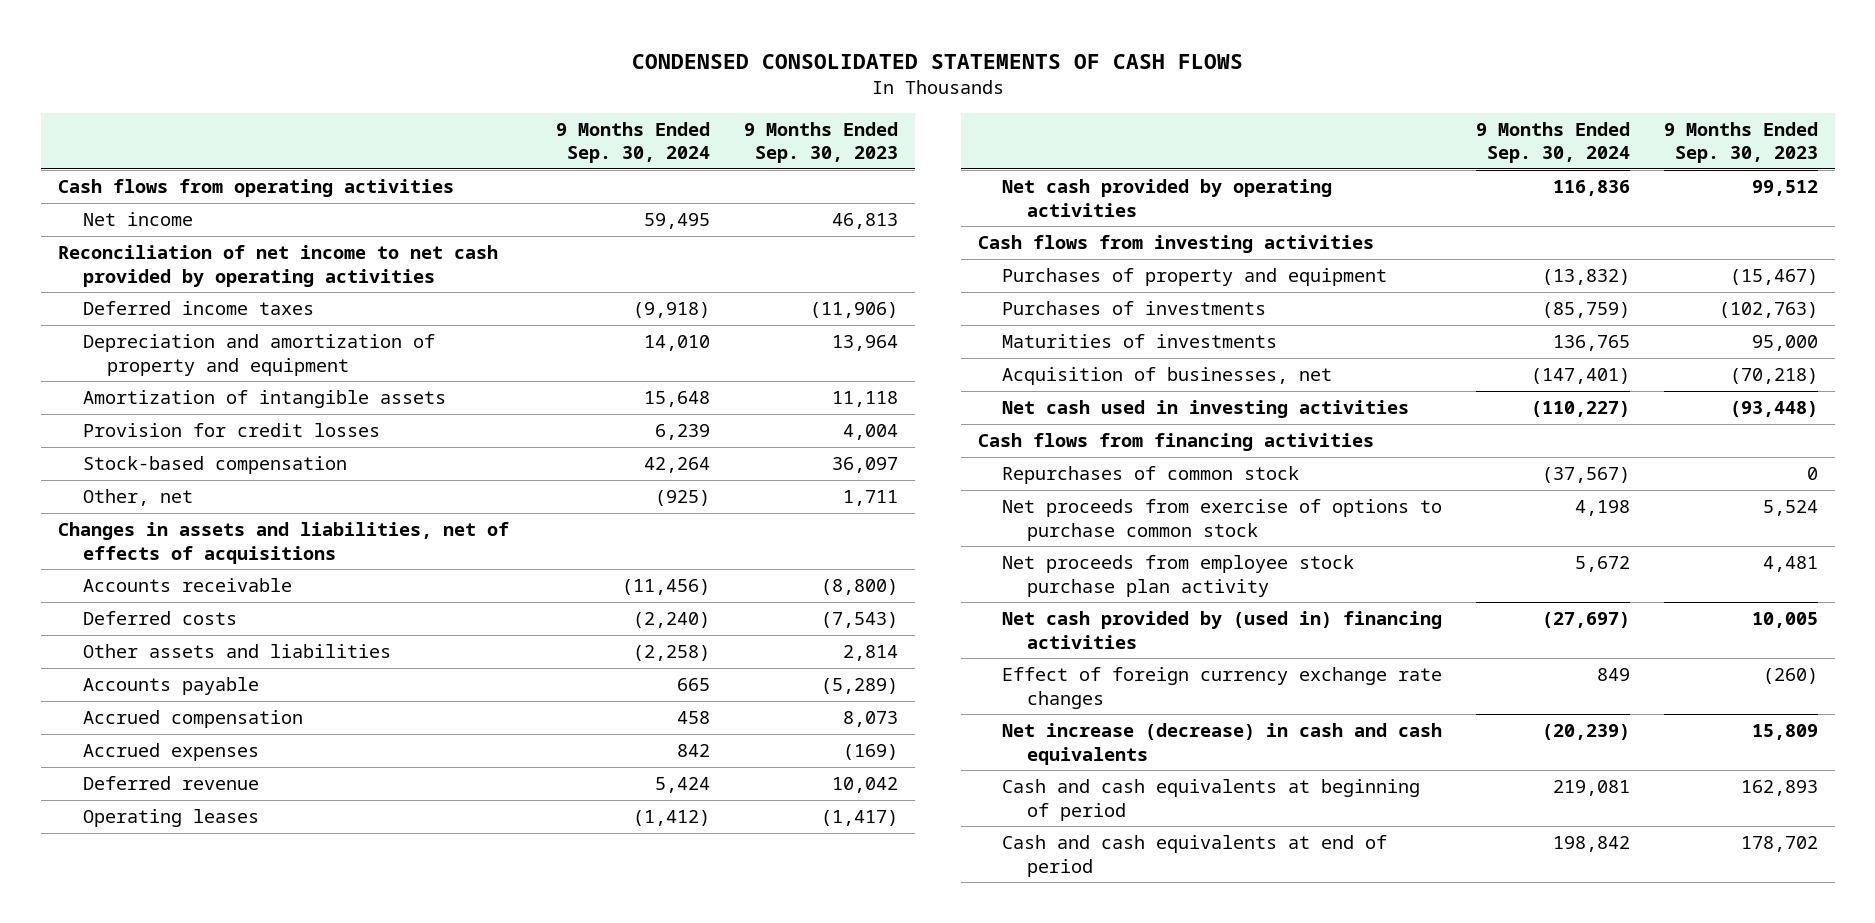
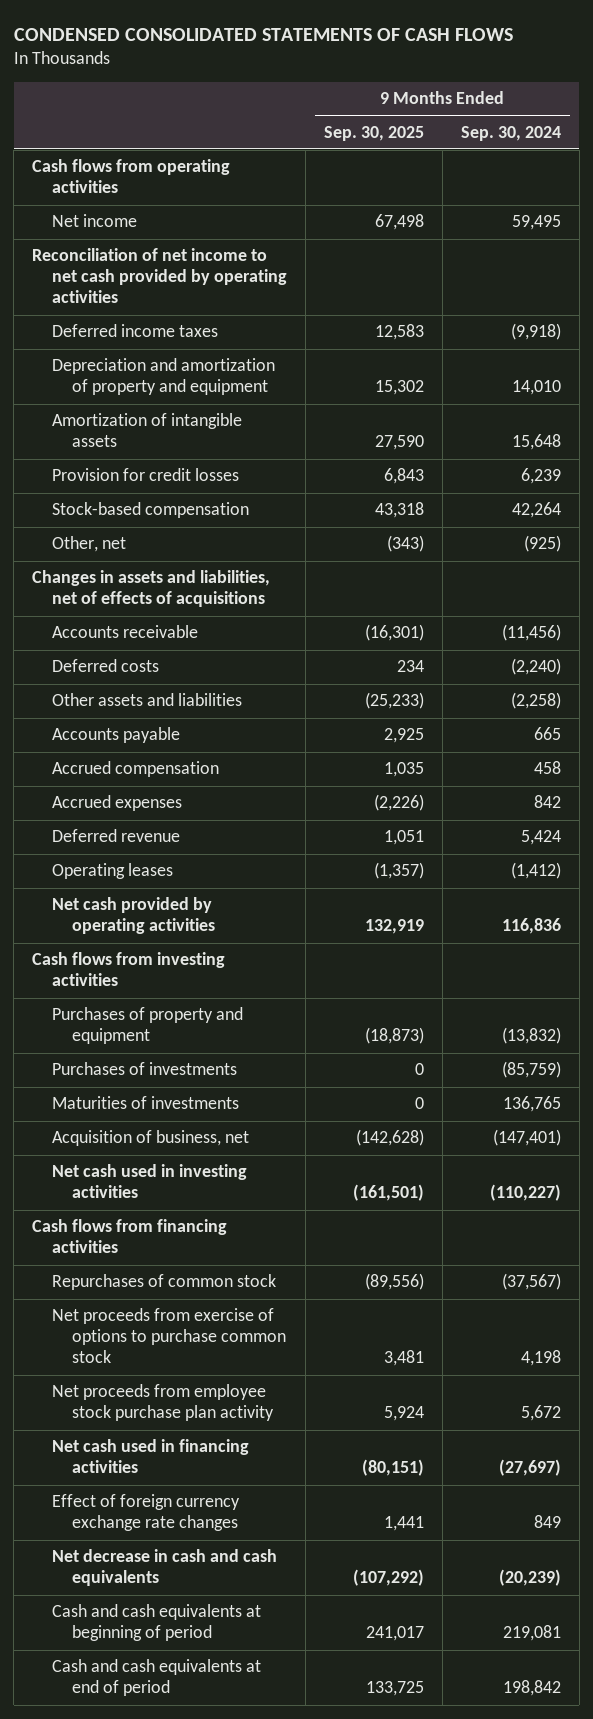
- | 9 Months Ended Sep. 30, 2024 | 9 Months Ended Sep. 30, 2023
+ | 9 Months Ended Sep. 30, 2025 | 9 Months Ended Sep. 30, 2024
- Acquisition of businesses, net | (147,401) | (70,218)
+ Acquisition of business, net | (142,628) | (147,401)
- Net cash provided by (used in) financing activities | (27,697) | 10,005
+ Net cash used in financing activities | (80,151) | (27,697)
- Net increase (decrease) in cash and cash equivalents | (20,239) | 15,809
+ Net decrease in cash and cash equivalents | (107,292) | (20,239)

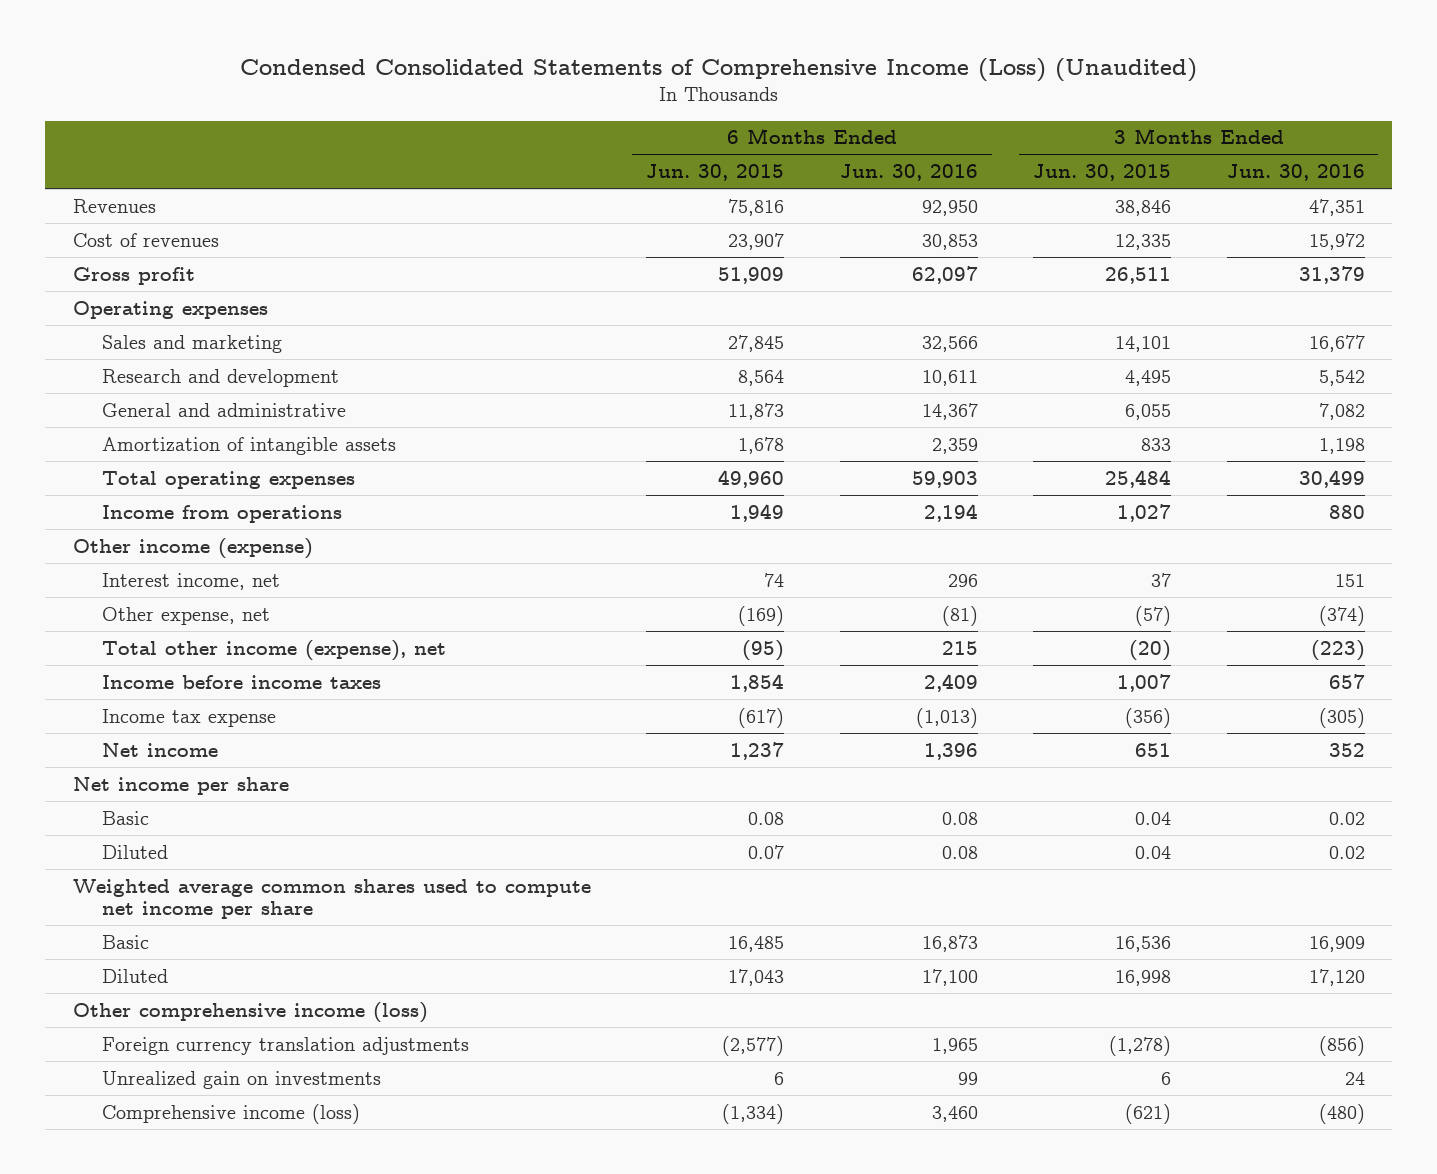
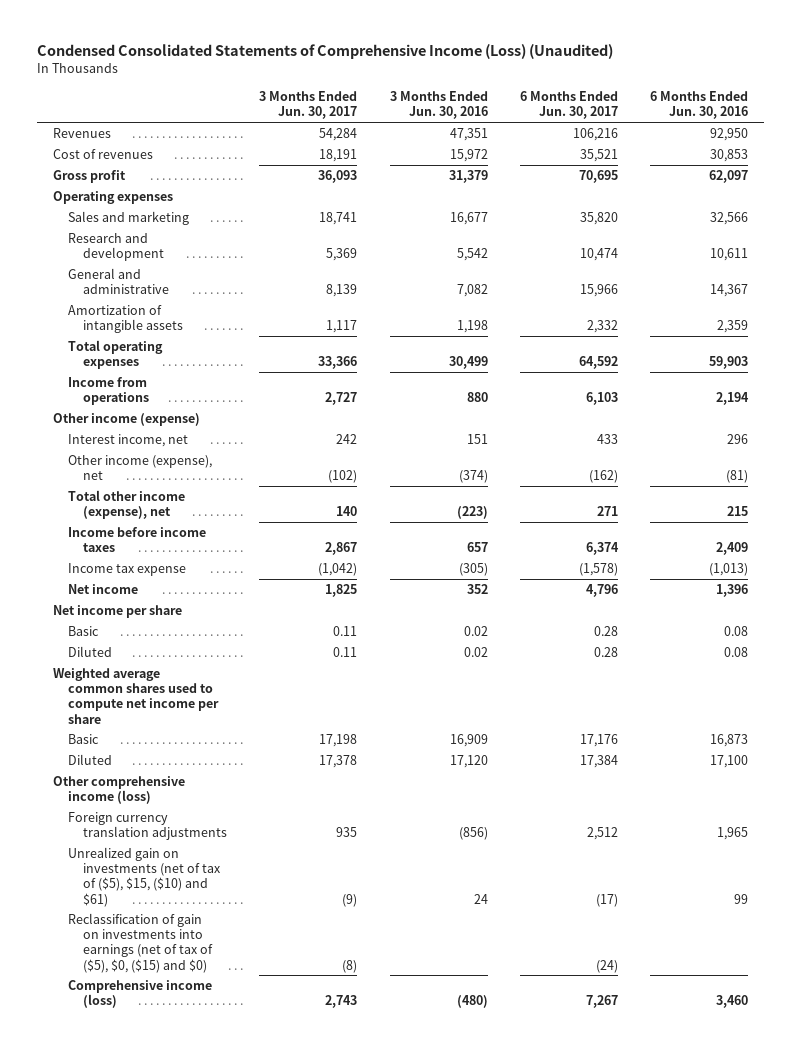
- | 6 Months Ended Jun. 30, 2015 | 6 Months Ended Jun. 30, 2016 | 3 Months Ended Jun. 30, 2015 | 3 Months Ended Jun. 30, 2016
+ | 3 Months Ended Jun. 30, 2017 | 3 Months Ended Jun. 30, 2016 | 6 Months Ended Jun. 30, 2017 | 6 Months Ended Jun. 30, 2016
- Other expense, net | (169) | (81) | (57) | (374)
+ Other income (expense), net | (102) | (374) | (162) | (81)
- Unrealized gain on investments | 6 | 99 | 6 | 24
+ Unrealized gain on investments (net of tax of ($5), $15, ($10) and $61) | (9) | 24 | (17) | 99
+ Reclassification of gain on investments into earnings (net of tax of ($5), $0, ($15) and $0) | (8) | | (24) |

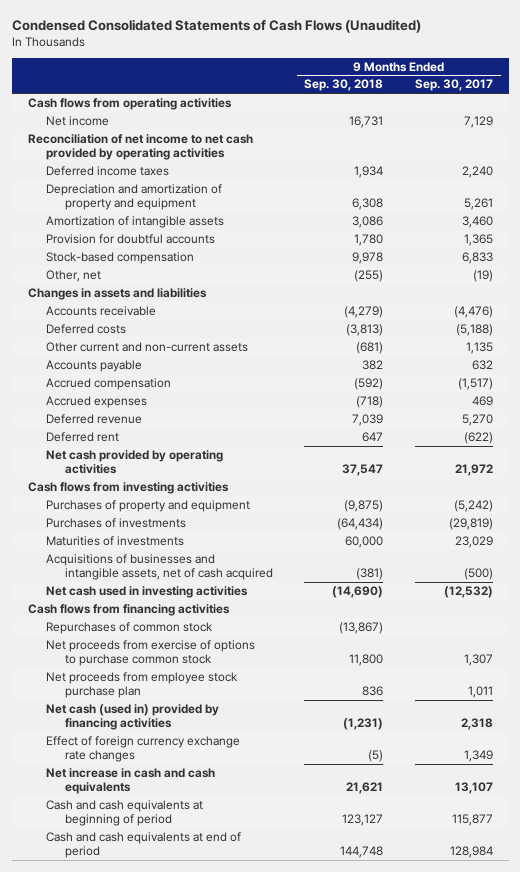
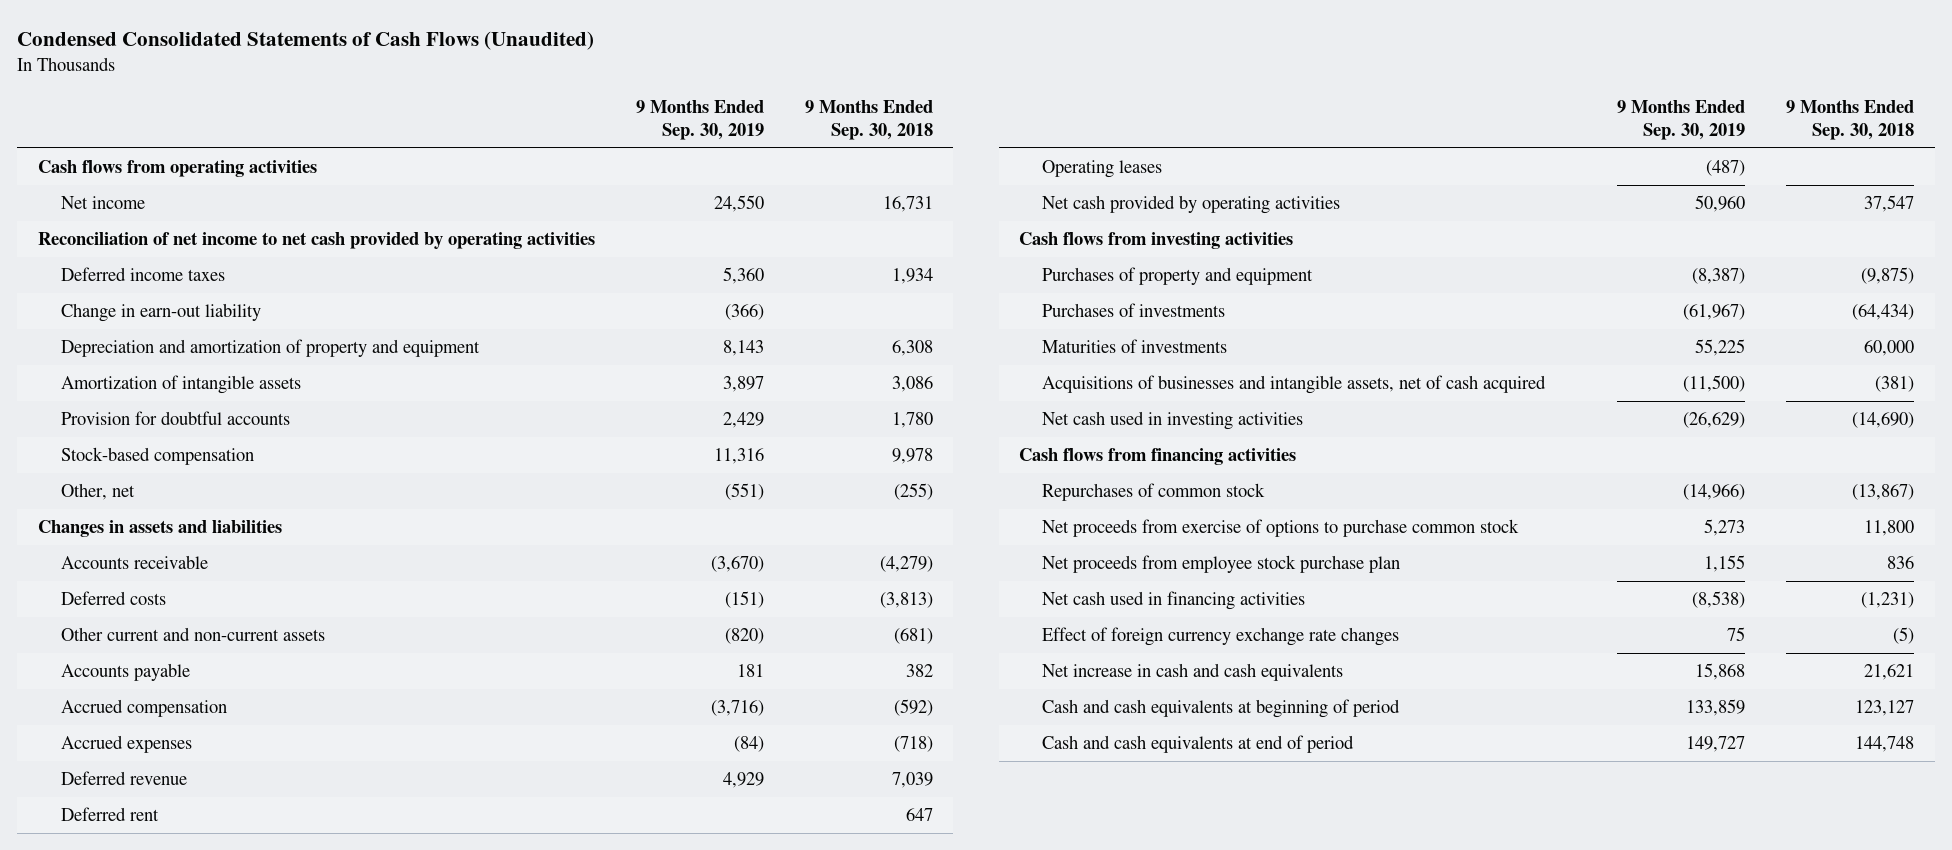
- | 9 Months Ended Sep. 30, 2018 | 9 Months Ended Sep. 30, 2017
+ | 9 Months Ended Sep. 30, 2019 | 9 Months Ended Sep. 30, 2018
+ Change in earn-out liability | (366) |
+ Operating leases | (487) |
- Net cash (used in) provided by financing activities | (1,231) | 2,318
+ Net cash used in financing activities | (8,538) | (1,231)

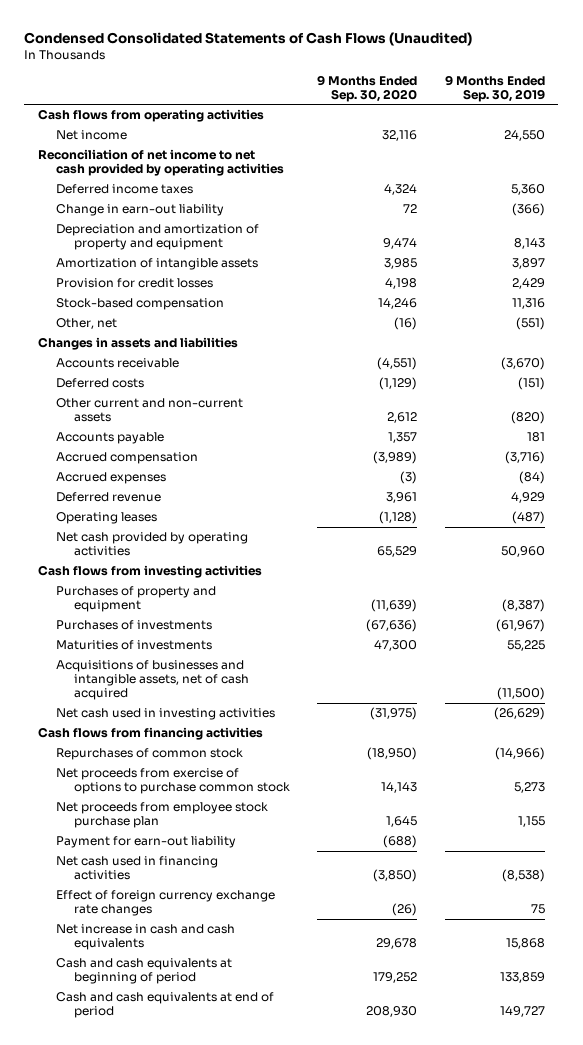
- | 9 Months Ended Sep. 30, 2019 | 9 Months Ended Sep. 30, 2018
+ | 9 Months Ended Sep. 30, 2020 | 9 Months Ended Sep. 30, 2019
- Provision for doubtful accounts | 2,429 | 1,780
+ Provision for credit losses | 4,198 | 2,429
- Deferred rent | | 647
+ Payment for earn-out liability | (688) |

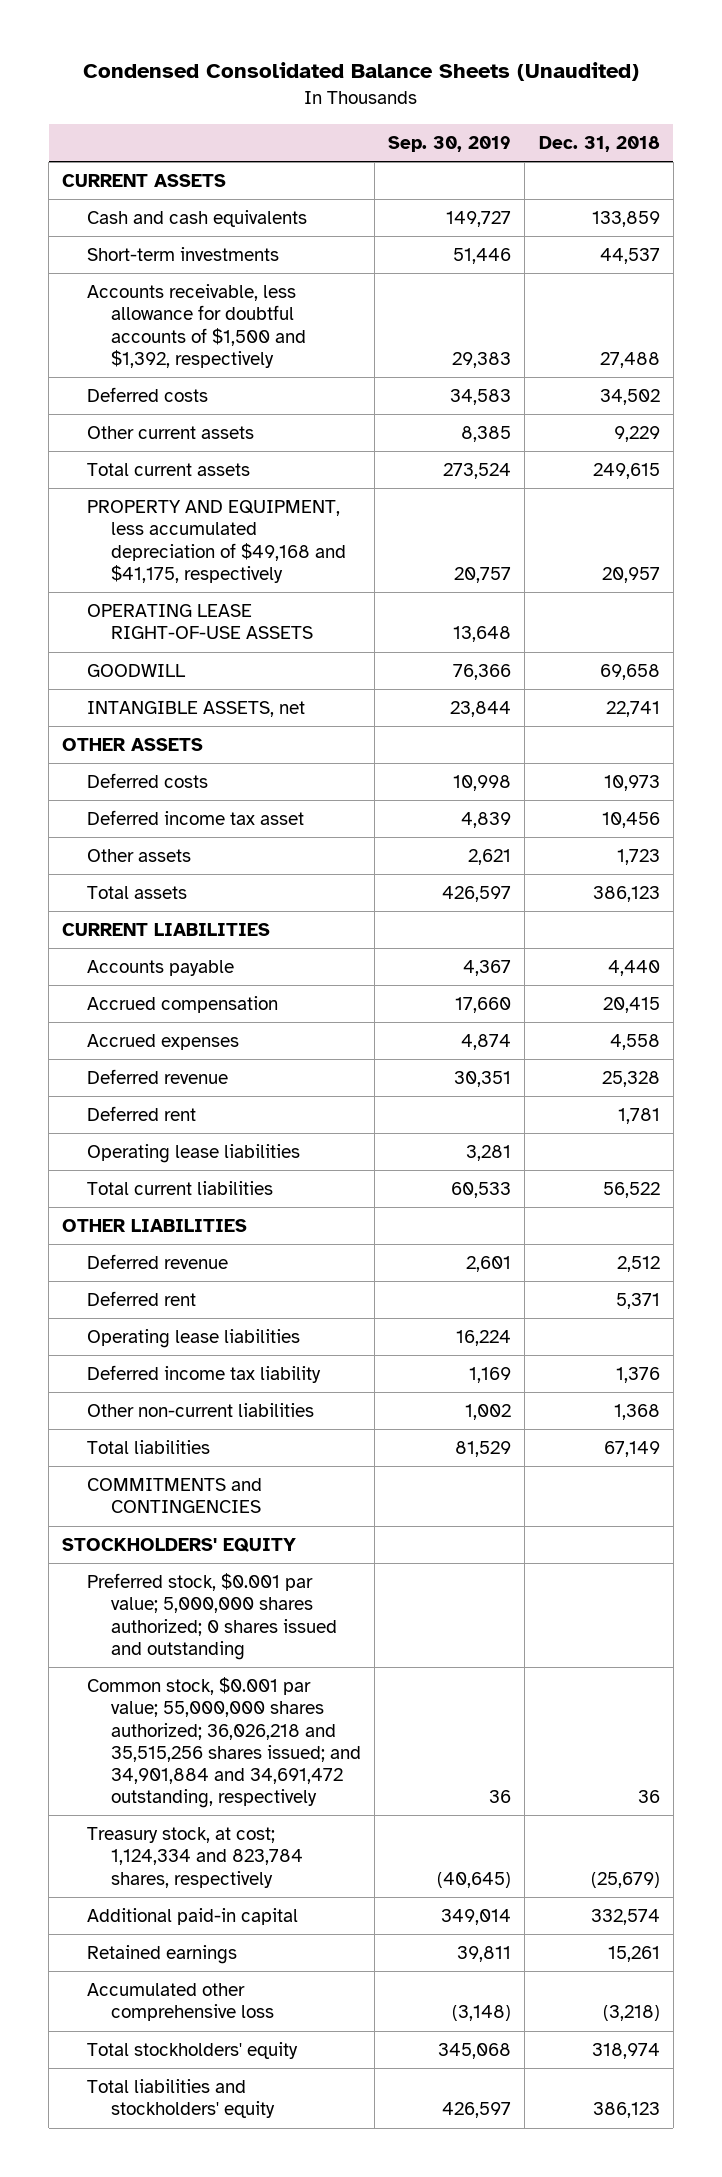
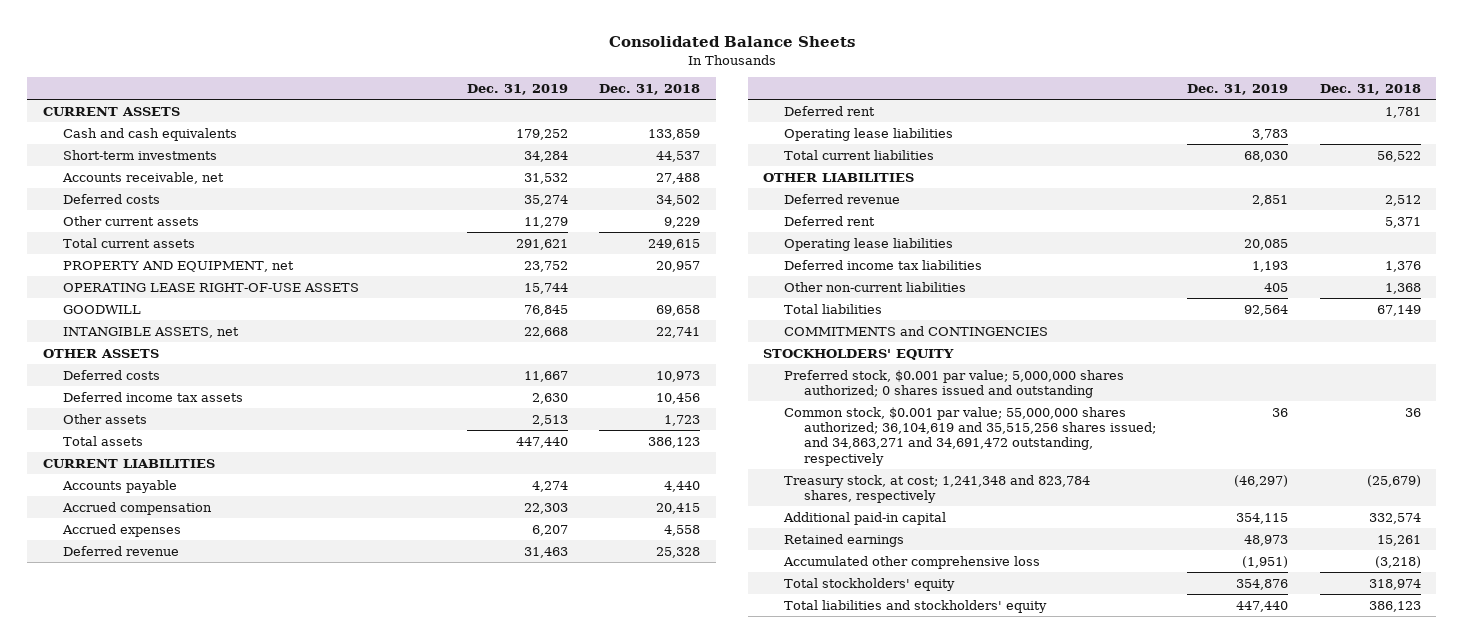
- Condensed Consolidated Balance Sheets (Unaudited)
+ Consolidated Balance Sheets
- | Sep. 30, 2019 | Dec. 31, 2018
+ | Dec. 31, 2019 | Dec. 31, 2018
- Accounts receivable, less allowance for doubtful accounts of $1,500 and $1,392, respectively | 29,383 | 27,488
+ Accounts receivable, net | 31,532 | 27,488
- PROPERTY AND EQUIPMENT, less accumulated depreciation of $49,168 and $41,175, respectively | 20,757 | 20,957
+ PROPERTY AND EQUIPMENT, net | 23,752 | 20,957
- Deferred income tax asset | 4,839 | 10,456
+ Deferred income tax assets | 2,630 | 10,456
- Deferred income tax liability | 1,169 | 1,376
+ Deferred income tax liabilities | 1,193 | 1,376
- Common stock, $0.001 par value; 55,000,000 shares authorized; 36,026,218 and 35,515,256 shares issued; and 34,901,884 and 34,691,472 outstanding, respectively | 36 | 36
- Treasury stock, at cost; 1,124,334 and 823,784 shares, respectively | (40,645) | (25,679)
+ Common stock, $0.001 par value; 55,000,000 shares authorized; 36,104,619 and 35,515,256 shares issued; and 34,863,271 and 34,691,472 outstanding, respectively | 36 | 36
+ Treasury stock, at cost; 1,241,348 and 823,784 shares, respectively | (46,297) | (25,679)

